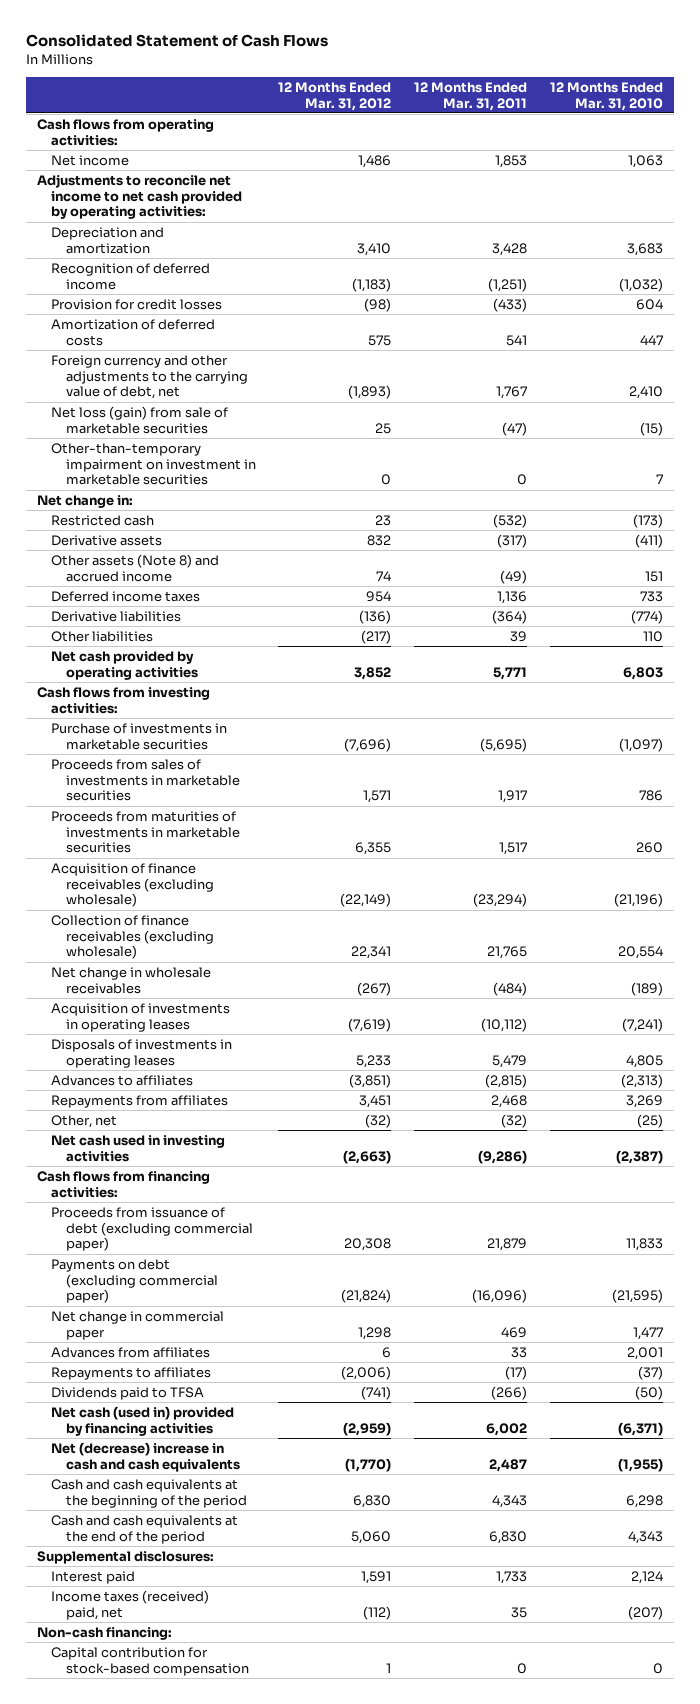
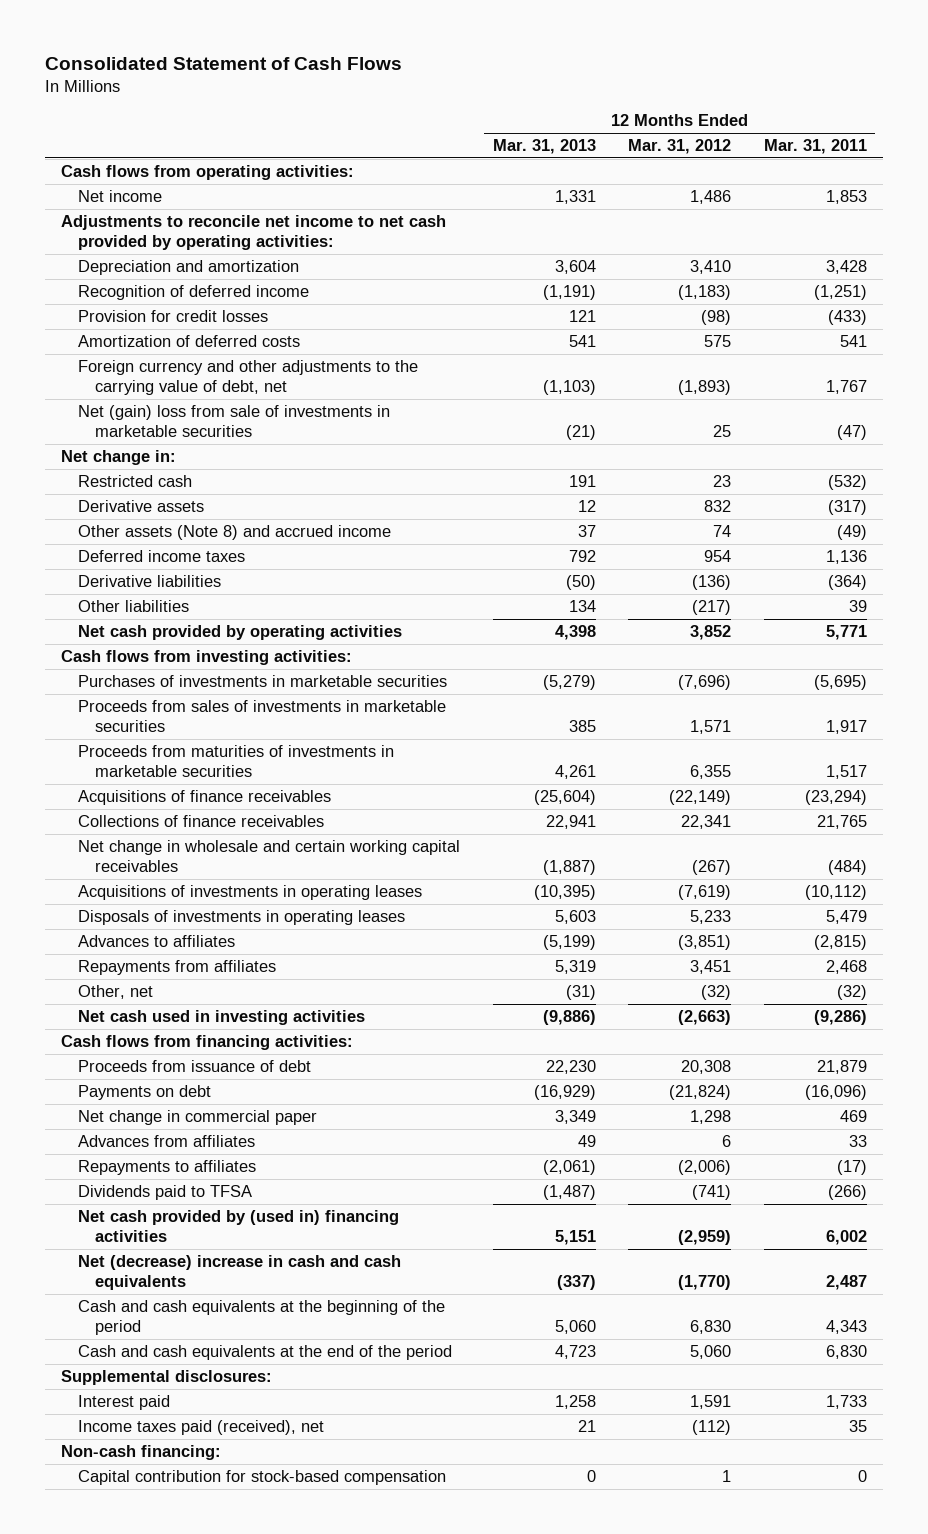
- | 12 Months Ended Mar. 31, 2012 | 12 Months Ended Mar. 31, 2011 | 12 Months Ended Mar. 31, 2010
+ | 12 Months Ended Mar. 31, 2013 | 12 Months Ended Mar. 31, 2012 | 12 Months Ended Mar. 31, 2011
- Net loss (gain) from sale of marketable securities | 25 | (47) | (15)
- Other-than-temporary impairment on investment in marketable securities | 0 | 0 | 7
+ Net (gain) loss from sale of investments in marketable securities | (21) | 25 | (47)
- Purchase of investments in marketable securities | (7,696) | (5,695) | (1,097)
+ Purchases of investments in marketable securities | (5,279) | (7,696) | (5,695)
- Acquisition of finance receivables (excluding wholesale) | (22,149) | (23,294) | (21,196)
- Collection of finance receivables (excluding wholesale) | 22,341 | 21,765 | 20,554
- Net change in wholesale receivables | (267) | (484) | (189)
- Acquisition of investments in operating leases | (7,619) | (10,112) | (7,241)
+ Acquisitions of finance receivables | (25,604) | (22,149) | (23,294)
+ Collections of finance receivables | 22,941 | 22,341 | 21,765
+ Net change in wholesale and certain working capital receivables | (1,887) | (267) | (484)
+ Acquisitions of investments in operating leases | (10,395) | (7,619) | (10,112)
- Proceeds from issuance of debt (excluding commercial paper) | 20,308 | 21,879 | 11,833
- Payments on debt (excluding commercial paper) | (21,824) | (16,096) | (21,595)
+ Proceeds from issuance of debt | 22,230 | 20,308 | 21,879
+ Payments on debt | (16,929) | (21,824) | (16,096)
- Net cash (used in) provided by financing activities | (2,959) | 6,002 | (6,371)
+ Net cash provided by (used in) financing activities | 5,151 | (2,959) | 6,002
- Income taxes (received) paid, net | (112) | 35 | (207)
+ Income taxes paid (received), net | 21 | (112) | 35

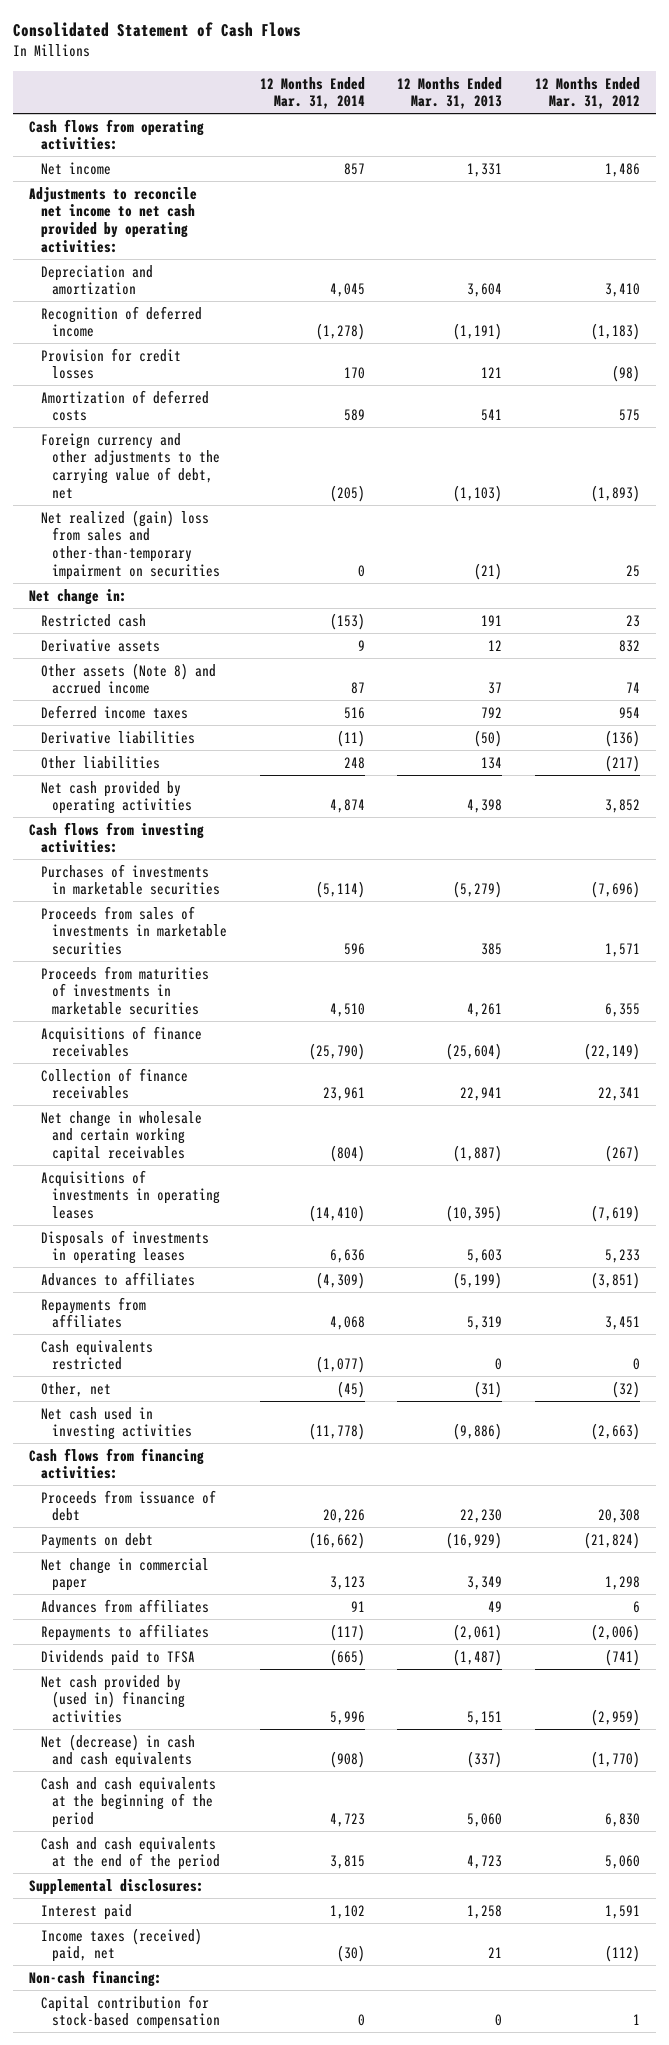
- | 12 Months Ended Mar. 31, 2013 | 12 Months Ended Mar. 31, 2012 | 12 Months Ended Mar. 31, 2011
+ | 12 Months Ended Mar. 31, 2014 | 12 Months Ended Mar. 31, 2013 | 12 Months Ended Mar. 31, 2012
- Net (gain) loss from sale of investments in marketable securities | (21) | 25 | (47)
+ Net realized (gain) loss from sales and other-than-temporary impairment on securities | 0 | (21) | 25
- Collections of finance receivables | 22,941 | 22,341 | 21,765
+ Collection of finance receivables | 23,961 | 22,941 | 22,341
+ Cash equivalents restricted | (1,077) | 0 | 0
- Net (decrease) increase in cash and cash equivalents | (337) | (1,770) | 2,487
+ Net (decrease) in cash and cash equivalents | (908) | (337) | (1,770)
- Income taxes paid (received), net | 21 | (112) | 35
+ Income taxes (received) paid, net | (30) | 21 | (112)

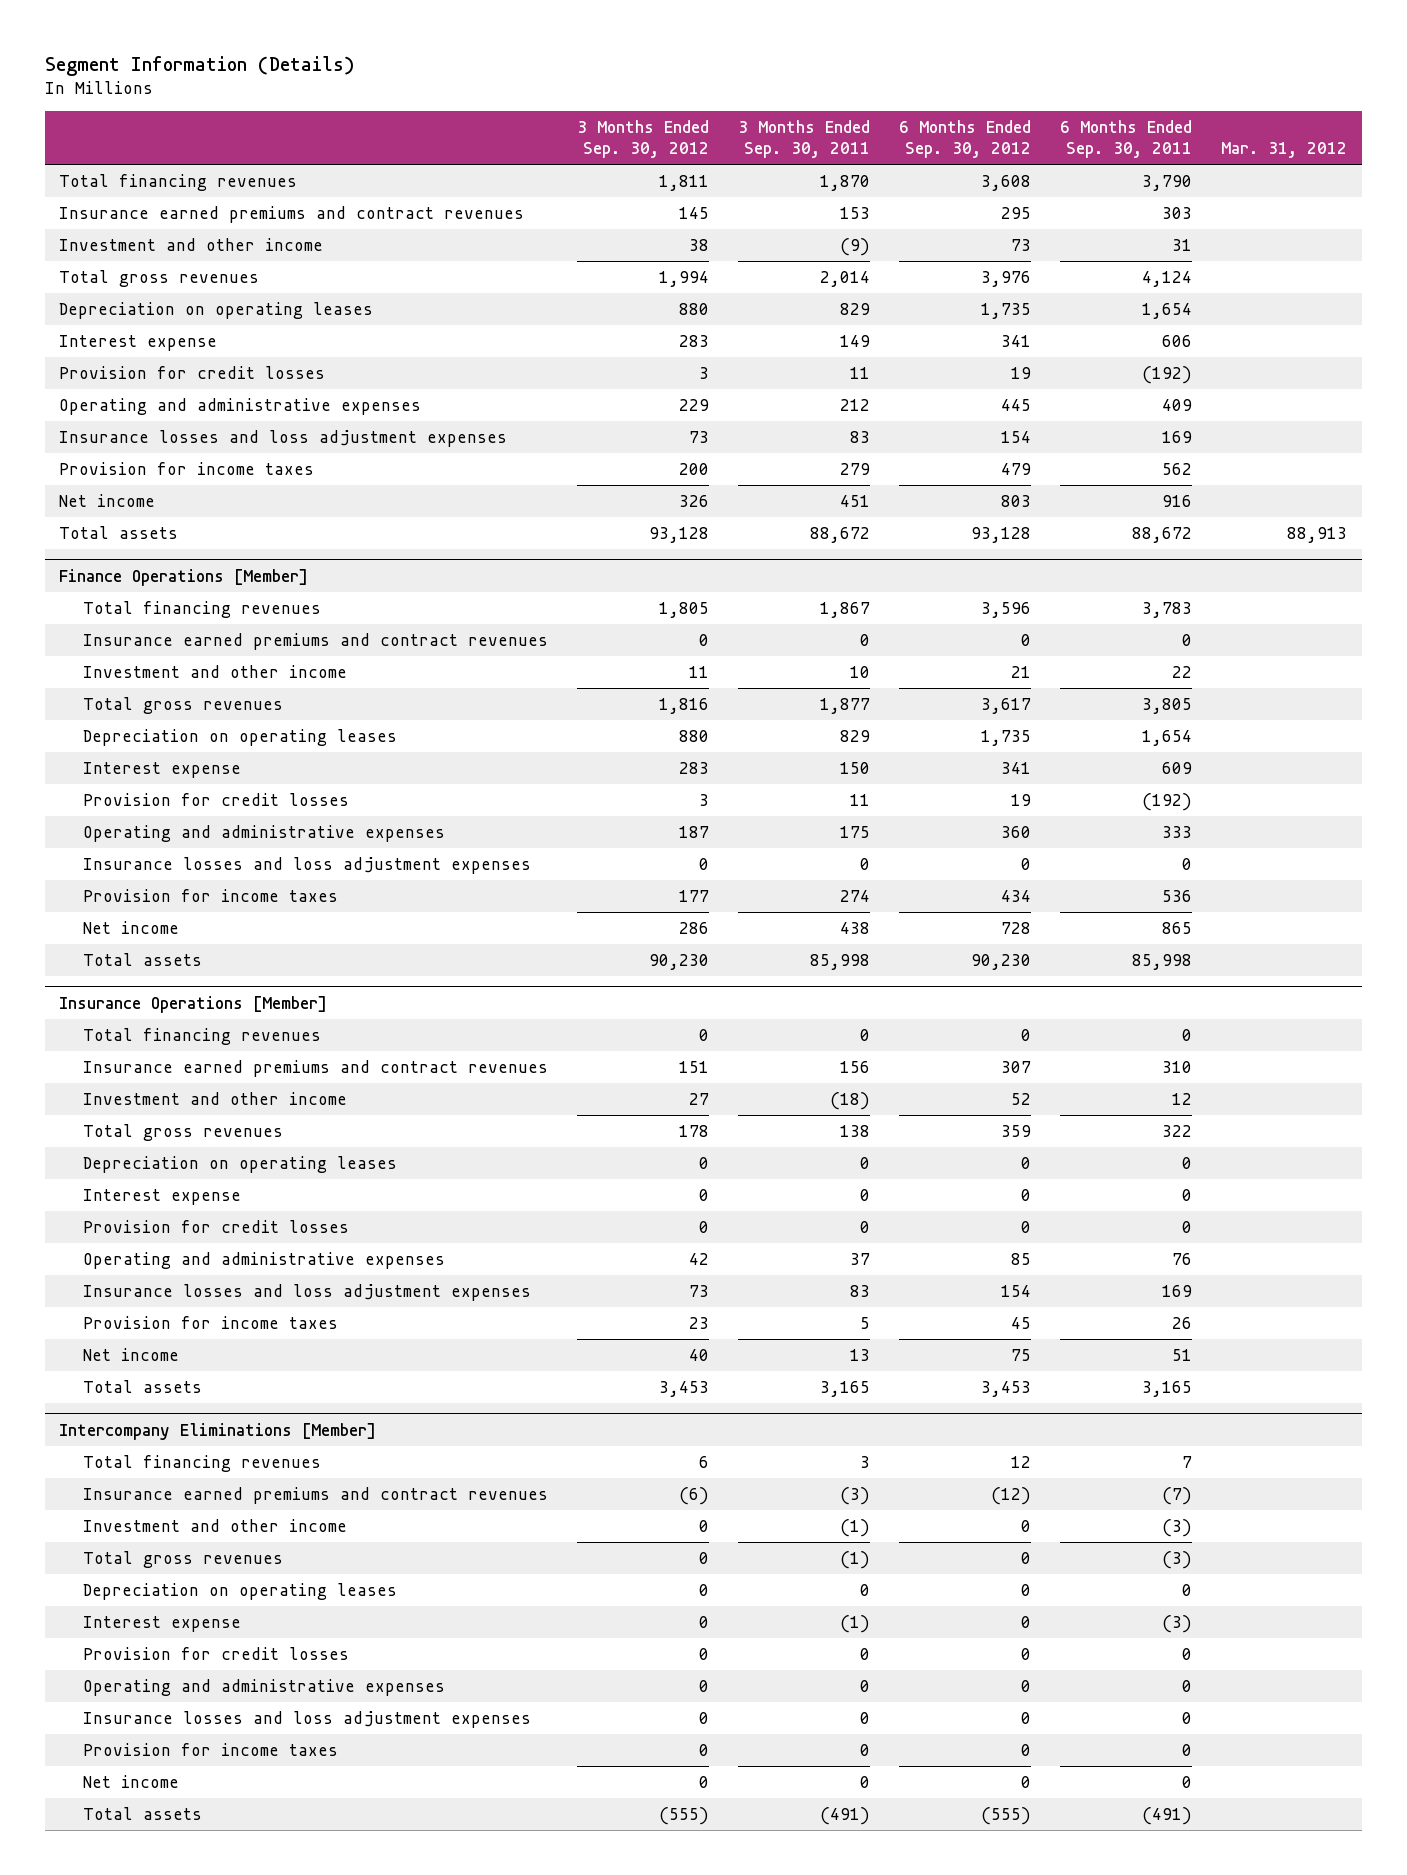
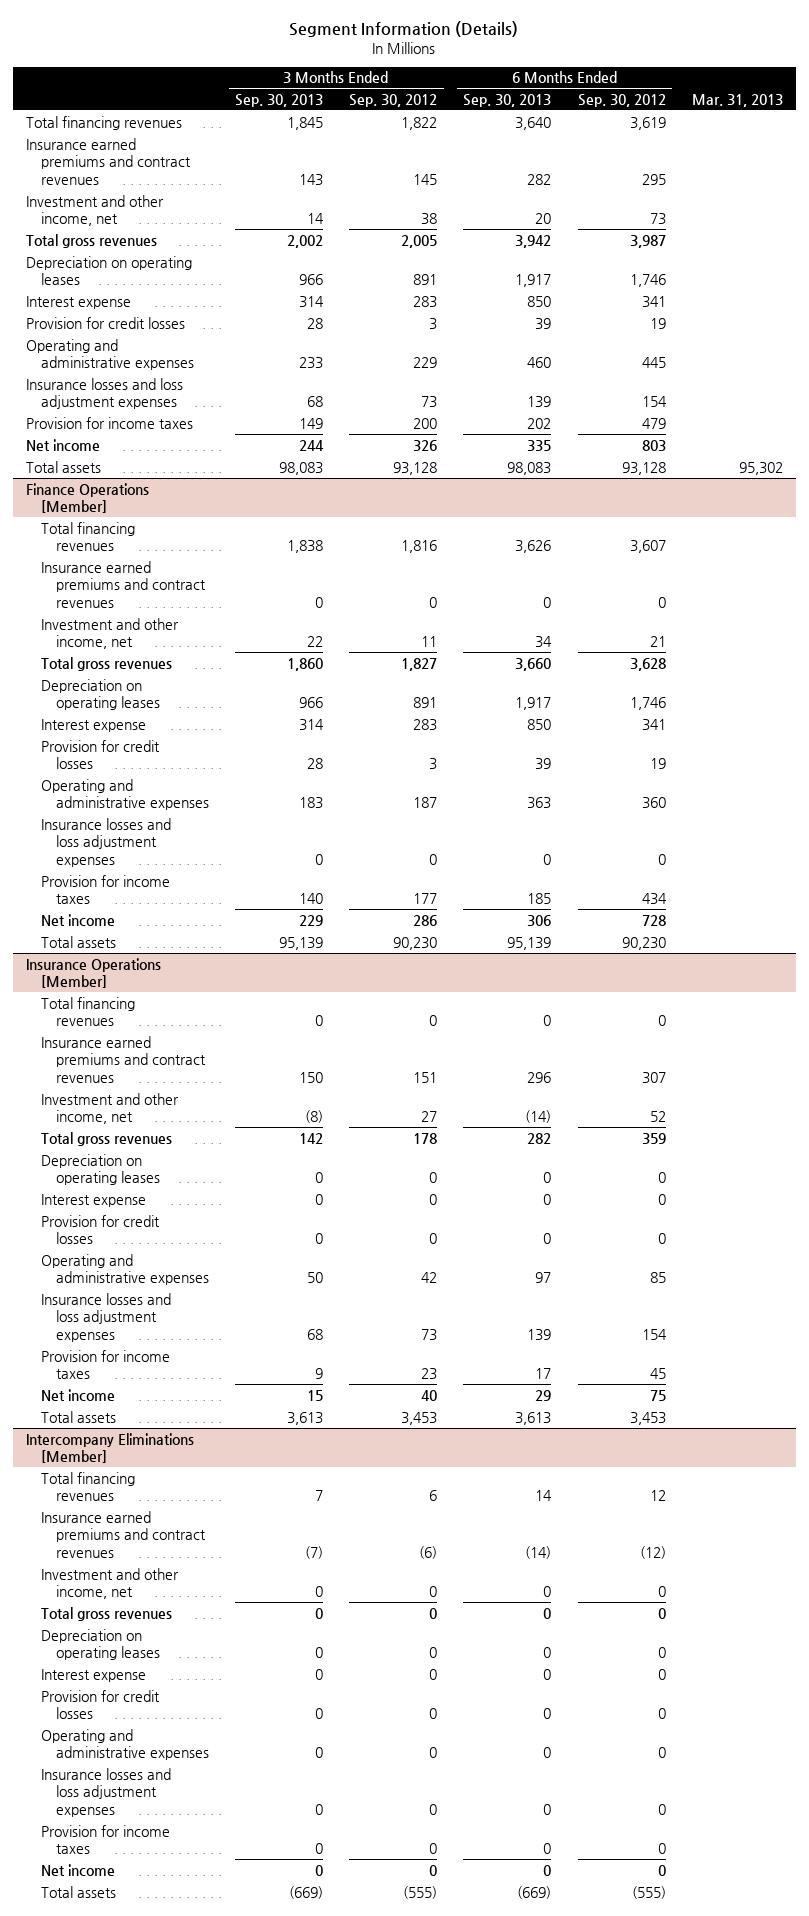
- | 3 Months Ended Sep. 30, 2012 | 3 Months Ended Sep. 30, 2011 | 6 Months Ended Sep. 30, 2012 | 6 Months Ended Sep. 30, 2011 | Mar. 31, 2012
+ | 3 Months Ended Sep. 30, 2013 | 3 Months Ended Sep. 30, 2012 | 6 Months Ended Sep. 30, 2013 | 6 Months Ended Sep. 30, 2012 | Mar. 31, 2013
- Total financing revenues | 1,811 | 1,870 | 3,608 | 3,790 |
+ Total financing revenues | 1,845 | 1,822 | 3,640 | 3,619 |
- Investment and other income | 38 | (9) | 73 | 31 |
- Total gross revenues | 1,994 | 2,014 | 3,976 | 4,124 |
- Depreciation on operating leases | 880 | 829 | 1,735 | 1,654 |
+ Investment and other income, net | 14 | 38 | 20 | 73 |
+ Total gross revenues | 2,002 | 2,005 | 3,942 | 3,987 |
+ Depreciation on operating leases | 966 | 891 | 1,917 | 1,746 |
@ Finance Operations [Member]
- Total financing revenues | 1,805 | 1,867 | 3,596 | 3,783 |
+ Total financing revenues | 1,838 | 1,816 | 3,626 | 3,607 |
- Investment and other income | 11 | 10 | 21 | 22 |
- Total gross revenues | 1,816 | 1,877 | 3,617 | 3,805 |
- Depreciation on operating leases | 880 | 829 | 1,735 | 1,654 |
+ Investment and other income, net | 22 | 11 | 34 | 21 |
+ Total gross revenues | 1,860 | 1,827 | 3,660 | 3,628 |
+ Depreciation on operating leases | 966 | 891 | 1,917 | 1,746 |
@ Insurance Operations [Member]
- Investment and other income | 27 | (18) | 52 | 12 |
+ Investment and other income, net | (8) | 27 | (14) | 52 |
@ Intercompany Eliminations [Member]
- Investment and other income | 0 | (1) | 0 | (3) |
+ Investment and other income, net | 0 | 0 | 0 | 0 |

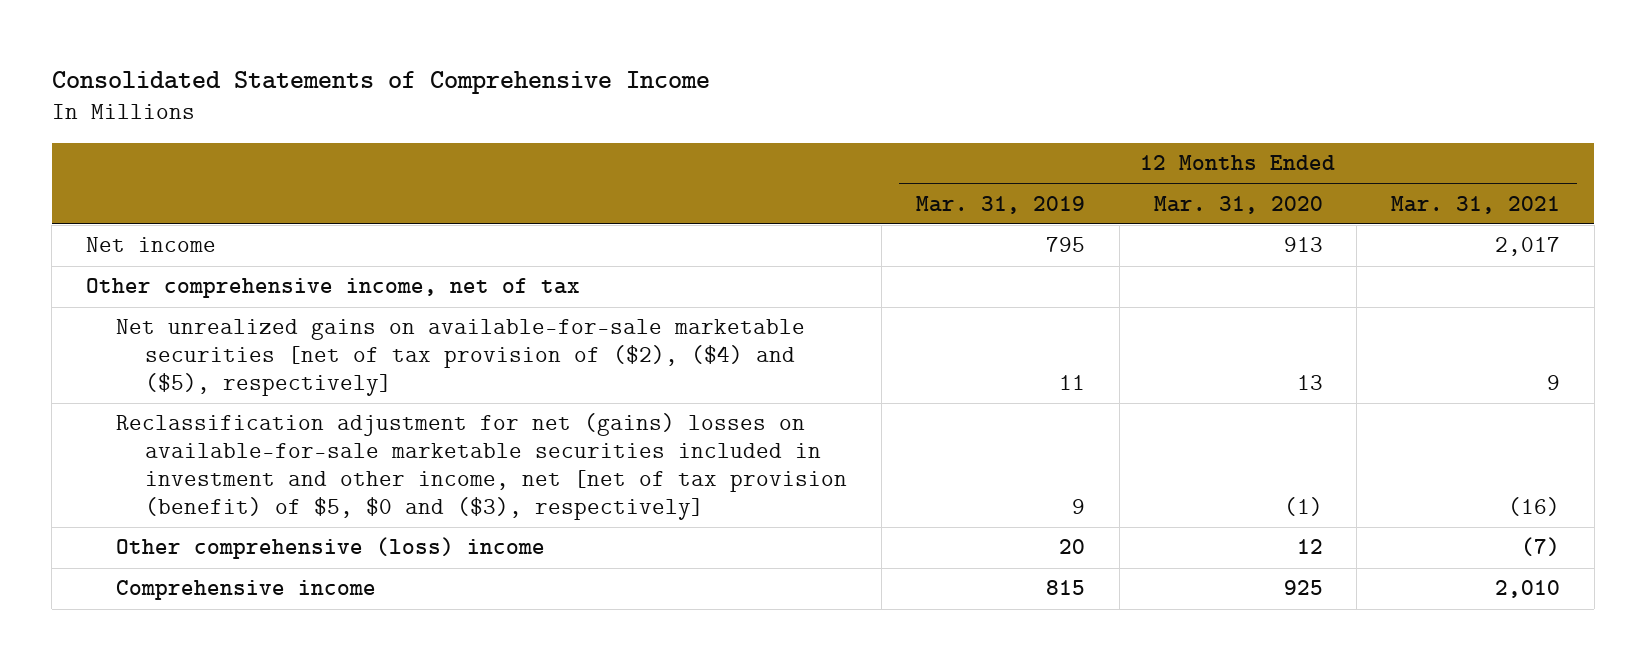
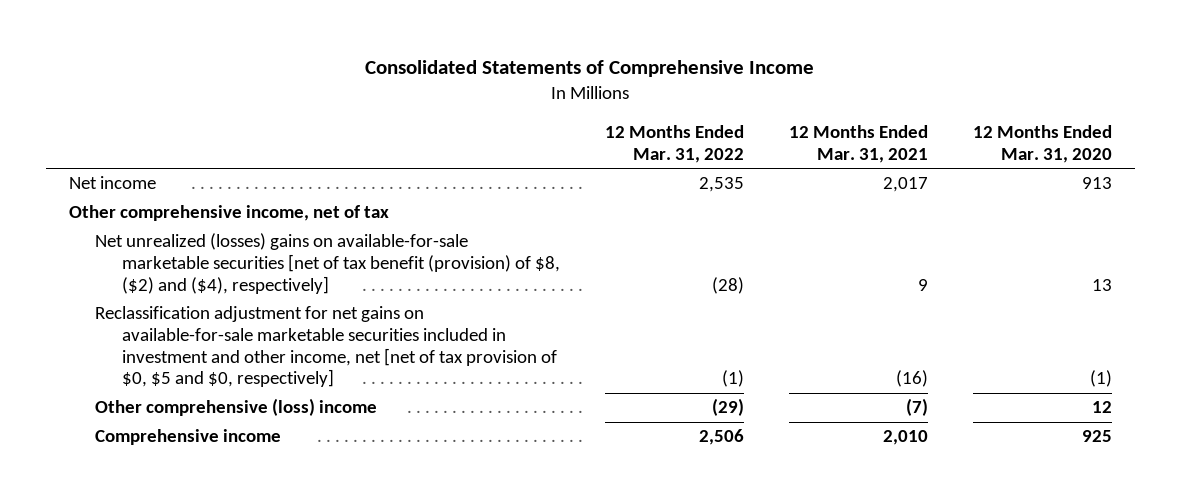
- | 12 Months Ended Mar. 31, 2019 | 12 Months Ended Mar. 31, 2020 | 12 Months Ended Mar. 31, 2021
+ | 12 Months Ended Mar. 31, 2022 | 12 Months Ended Mar. 31, 2021 | 12 Months Ended Mar. 31, 2020
- Net unrealized gains on available-for-sale marketable securities [net of tax provision of ($2), ($4) and ($5), respectively] | 11 | 13 | 9
- Reclassification adjustment for net (gains) losses on available-for-sale marketable securities included in investment and other income, net [net of tax provision (benefit) of $5, $0 and ($3), respectively] | 9 | (1) | (16)
+ Net unrealized (losses) gains on available-for-sale marketable securities [net of tax benefit (provision) of $8, ($2) and ($4), respectively] | (28) | 9 | 13
+ Reclassification adjustment for net gains on available-for-sale marketable securities included in investment and other income, net [net of tax provision of $0, $5 and $0, respectively] | (1) | (16) | (1)

